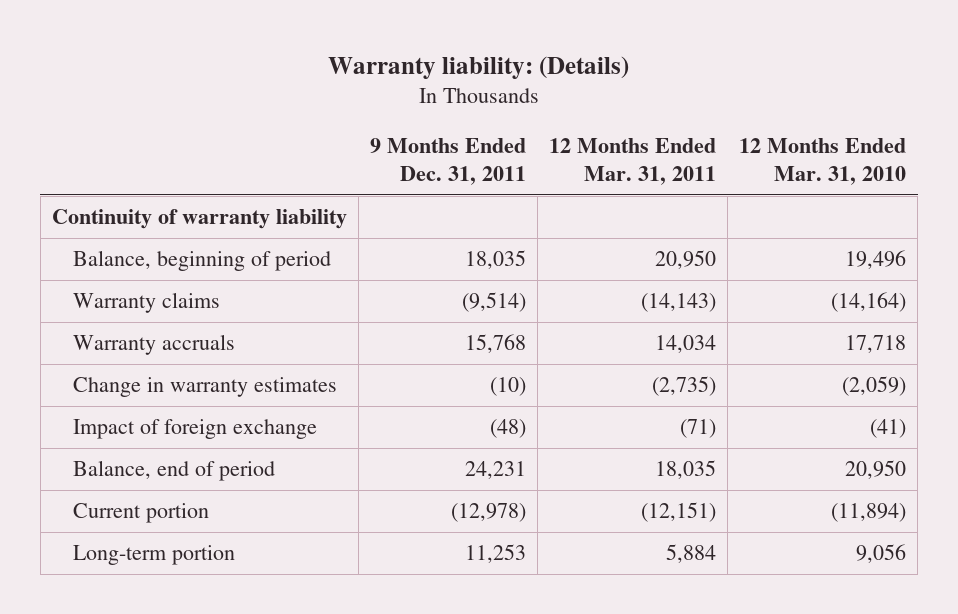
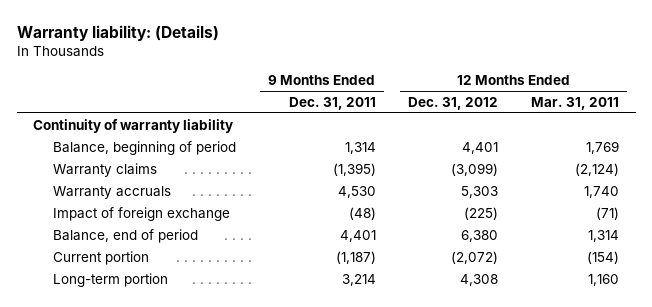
- | 9 Months Ended Dec. 31, 2011 | 12 Months Ended Mar. 31, 2011 | 12 Months Ended Mar. 31, 2010
+ | 9 Months Ended Dec. 31, 2011 | 12 Months Ended Dec. 31, 2012 | 12 Months Ended Mar. 31, 2011
- Balance, beginning of period | 18,035 | 20,950 | 19,496
- Warranty claims | (9,514) | (14,143) | (14,164)
- Warranty accruals | 15,768 | 14,034 | 17,718
- Change in warranty estimates | (10) | (2,735) | (2,059)
+ Balance, beginning of period | 1,314 | 4,401 | 1,769
+ Warranty claims | (1,395) | (3,099) | (2,124)
+ Warranty accruals | 4,530 | 5,303 | 1,740
- Balance, end of period | 24,231 | 18,035 | 20,950
- Current portion | (12,978) | (12,151) | (11,894)
- Long-term portion | 11,253 | 5,884 | 9,056
+ Balance, end of period | 4,401 | 6,380 | 1,314
+ Current portion | (1,187) | (2,072) | (154)
+ Long-term portion | 3,214 | 4,308 | 1,160

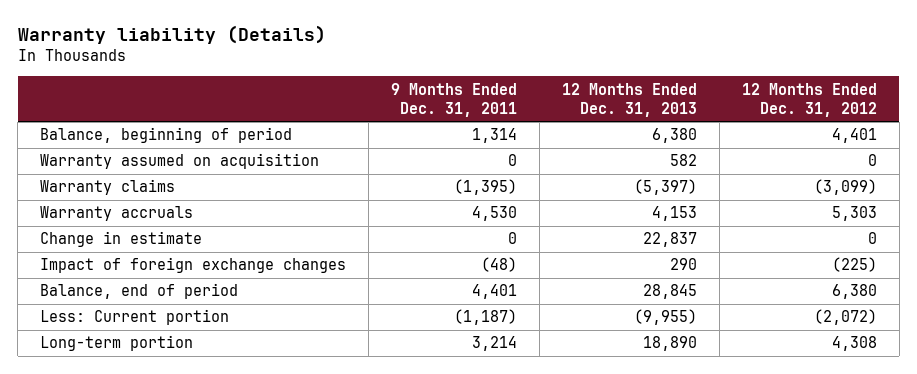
- Warranty liability: (Details)
+ Warranty liability (Details)
- | 9 Months Ended Dec. 31, 2011 | 12 Months Ended Dec. 31, 2012 | 12 Months Ended Mar. 31, 2011
+ | 9 Months Ended Dec. 31, 2011 | 12 Months Ended Dec. 31, 2013 | 12 Months Ended Dec. 31, 2012
- Continuity of warranty liability
+ Warranty assumed on acquisition | 0 | 582 | 0
- Impact of foreign exchange | (48) | (225) | (71)
+ Change in estimate | 0 | 22,837 | 0
+ Impact of foreign exchange changes | (48) | 290 | (225)
- Current portion | (1,187) | (2,072) | (154)
+ Less: Current portion | (1,187) | (9,955) | (2,072)

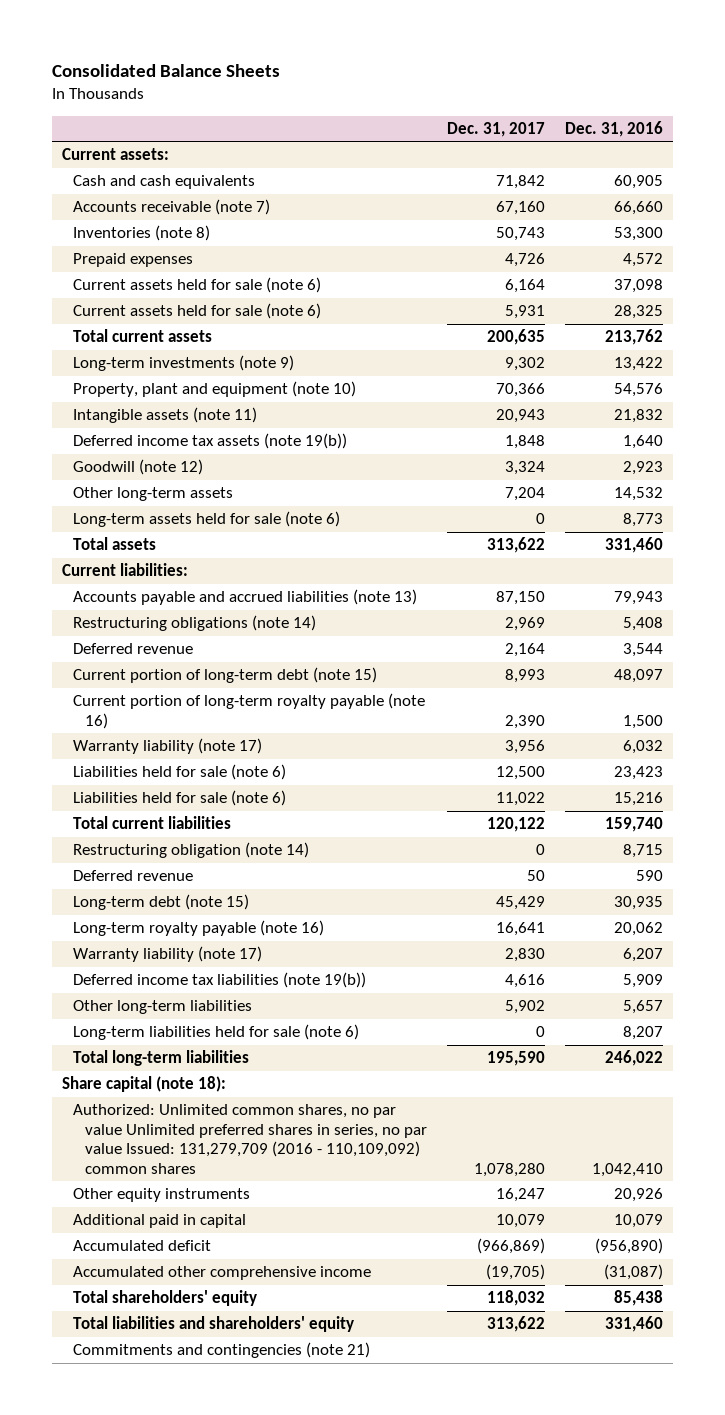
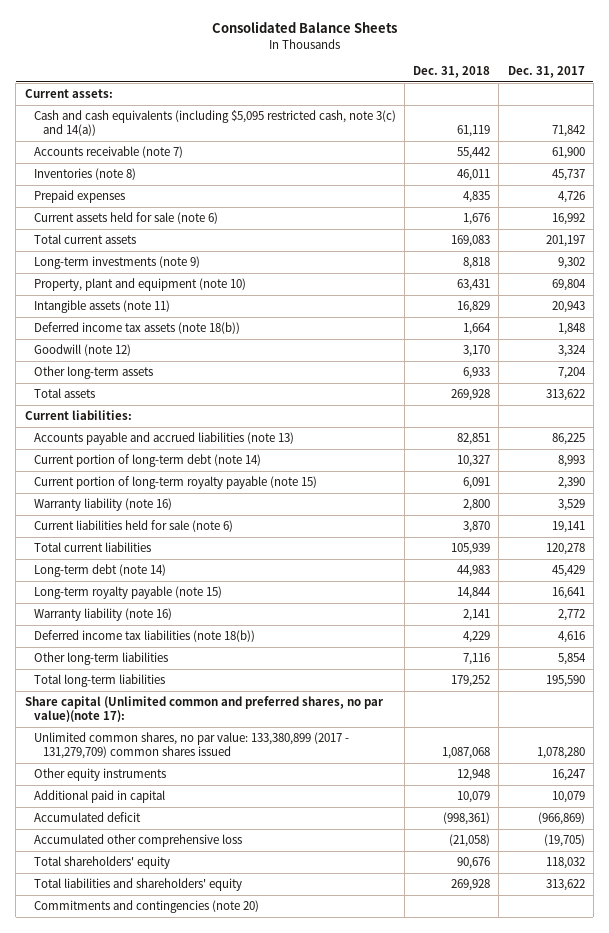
- | Dec. 31, 2017 | Dec. 31, 2016
+ | Dec. 31, 2018 | Dec. 31, 2017
- Cash and cash equivalents | 71,842 | 60,905
- Accounts receivable (note 7) | 67,160 | 66,660
- Inventories (note 8) | 50,743 | 53,300
+ Cash and cash equivalents (including $5,095 restricted cash, note 3(c) and 14(a)) | 61,119 | 71,842
+ Accounts receivable (note 7) | 55,442 | 61,900
+ Inventories (note 8) | 46,011 | 45,737
- Current assets held for sale (note 6) | 6,164 | 37,098
- Current assets held for sale (note 6) | 5,931 | 28,325
- Total current assets | 200,635 | 213,762
+ Current assets held for sale (note 6) | 1,676 | 16,992
+ Total current assets | 169,083 | 201,197
- Property, plant and equipment (note 10) | 70,366 | 54,576
+ Property, plant and equipment (note 10) | 63,431 | 69,804
- Deferred income tax assets (note 19(b)) | 1,848 | 1,640
+ Deferred income tax assets (note 18(b)) | 1,664 | 1,848
- Long-term assets held for sale (note 6) | 0 | 8,773
- Accounts payable and accrued liabilities (note 13) | 87,150 | 79,943
- Restructuring obligations (note 14) | 2,969 | 5,408
- Deferred revenue | 2,164 | 3,544
- Current portion of long-term debt (note 15) | 8,993 | 48,097
- Current portion of long-term royalty payable (note 16) | 2,390 | 1,500
- Warranty liability (note 17) | 3,956 | 6,032
- Liabilities held for sale (note 6) | 12,500 | 23,423
- Liabilities held for sale (note 6) | 11,022 | 15,216
- Total current liabilities | 120,122 | 159,740
- Restructuring obligation (note 14) | 0 | 8,715
- Deferred revenue | 50 | 590
- Long-term debt (note 15) | 45,429 | 30,935
- Long-term royalty payable (note 16) | 16,641 | 20,062
- Warranty liability (note 17) | 2,830 | 6,207
- Deferred income tax liabilities (note 19(b)) | 4,616 | 5,909
- Other long-term liabilities | 5,902 | 5,657
- Long-term liabilities held for sale (note 6) | 0 | 8,207
+ Accounts payable and accrued liabilities (note 13) | 82,851 | 86,225
+ Current portion of long-term debt (note 14) | 10,327 | 8,993
+ Current portion of long-term royalty payable (note 15) | 6,091 | 2,390
+ Warranty liability (note 16) | 2,800 | 3,529
+ Current liabilities held for sale (note 6) | 3,870 | 19,141
+ Total current liabilities | 105,939 | 120,278
+ Long-term debt (note 14) | 44,983 | 45,429
+ Long-term royalty payable (note 15) | 14,844 | 16,641
+ Warranty liability (note 16) | 2,141 | 2,772
+ Deferred income tax liabilities (note 18(b)) | 4,229 | 4,616
+ Other long-term liabilities | 7,116 | 5,854
- Share capital (note 18):
- Authorized: Unlimited common shares, no par value Unlimited preferred shares in series, no par value Issued: 131,279,709 (2016 - 110,109,092) common shares | 1,078,280 | 1,042,410
+ Share capital (Unlimited common and preferred shares, no par value)(note 17):
+ Unlimited common shares, no par value: 133,380,899 (2017 - 131,279,709) common shares issued | 1,087,068 | 1,078,280
- Accumulated other comprehensive income | (19,705) | (31,087)
+ Accumulated other comprehensive loss | (21,058) | (19,705)
- Commitments and contingencies (note 21)
+ Commitments and contingencies (note 20)

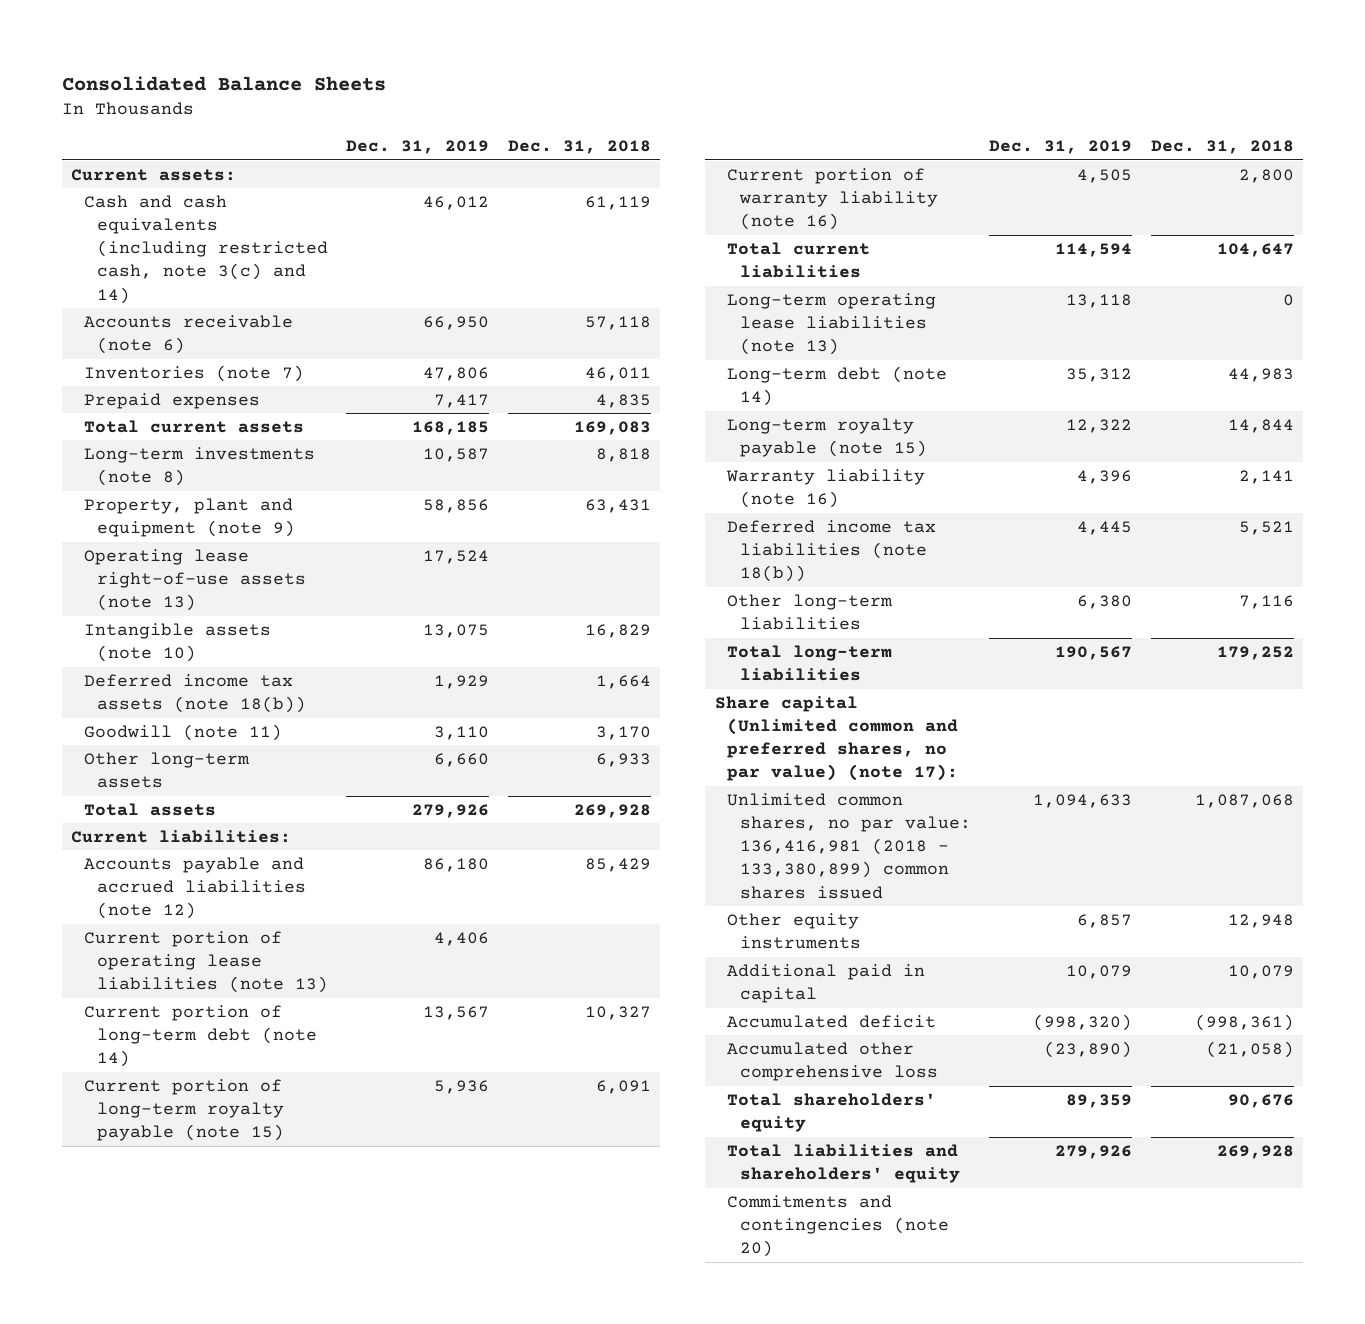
- | Dec. 31, 2018 | Dec. 31, 2017
+ | Dec. 31, 2019 | Dec. 31, 2018
- Cash and cash equivalents (including $5,095 restricted cash, note 3(c) and 14(a)) | 61,119 | 71,842
- Accounts receivable (note 7) | 55,442 | 61,900
- Inventories (note 8) | 46,011 | 45,737
+ Cash and cash equivalents (including restricted cash, note 3(c) and 14) | 46,012 | 61,119
+ Accounts receivable (note 6) | 66,950 | 57,118
+ Inventories (note 7) | 47,806 | 46,011
- Current assets held for sale (note 6) | 1,676 | 16,992
- Long-term investments (note 9) | 8,818 | 9,302
- Property, plant and equipment (note 10) | 63,431 | 69,804
- Intangible assets (note 11) | 16,829 | 20,943
+ Long-term investments (note 8) | 10,587 | 8,818
+ Property, plant and equipment (note 9) | 58,856 | 63,431
+ Operating lease right-of-use assets (note 13) | 17,524 |
+ Intangible assets (note 10) | 13,075 | 16,829
- Goodwill (note 12) | 3,170 | 3,324
+ Goodwill (note 11) | 3,110 | 3,170
- Accounts payable and accrued liabilities (note 13) | 82,851 | 86,225
+ Accounts payable and accrued liabilities (note 12) | 86,180 | 85,429
+ Current portion of operating lease liabilities (note 13) | 4,406 |
- Warranty liability (note 16) | 2,800 | 3,529
- Current liabilities held for sale (note 6) | 3,870 | 19,141
- Total current liabilities | 105,939 | 120,278
+ Current portion of warranty liability (note 16) | 4,505 | 2,800
+ Total current liabilities | 114,594 | 104,647
+ Long-term operating lease liabilities (note 13) | 13,118 | 0
- Deferred income tax liabilities (note 18(b)) | 4,229 | 4,616
+ Deferred income tax liabilities (note 18(b)) | 4,445 | 5,521
- Share capital (Unlimited common and preferred shares, no par value)(note 17):
- Unlimited common shares, no par value: 133,380,899 (2017 - 131,279,709) common shares issued | 1,087,068 | 1,078,280
+ Share capital (Unlimited common and preferred shares, no par value) (note 17):
+ Unlimited common shares, no par value: 136,416,981 (2018 - 133,380,899) common shares issued | 1,094,633 | 1,087,068

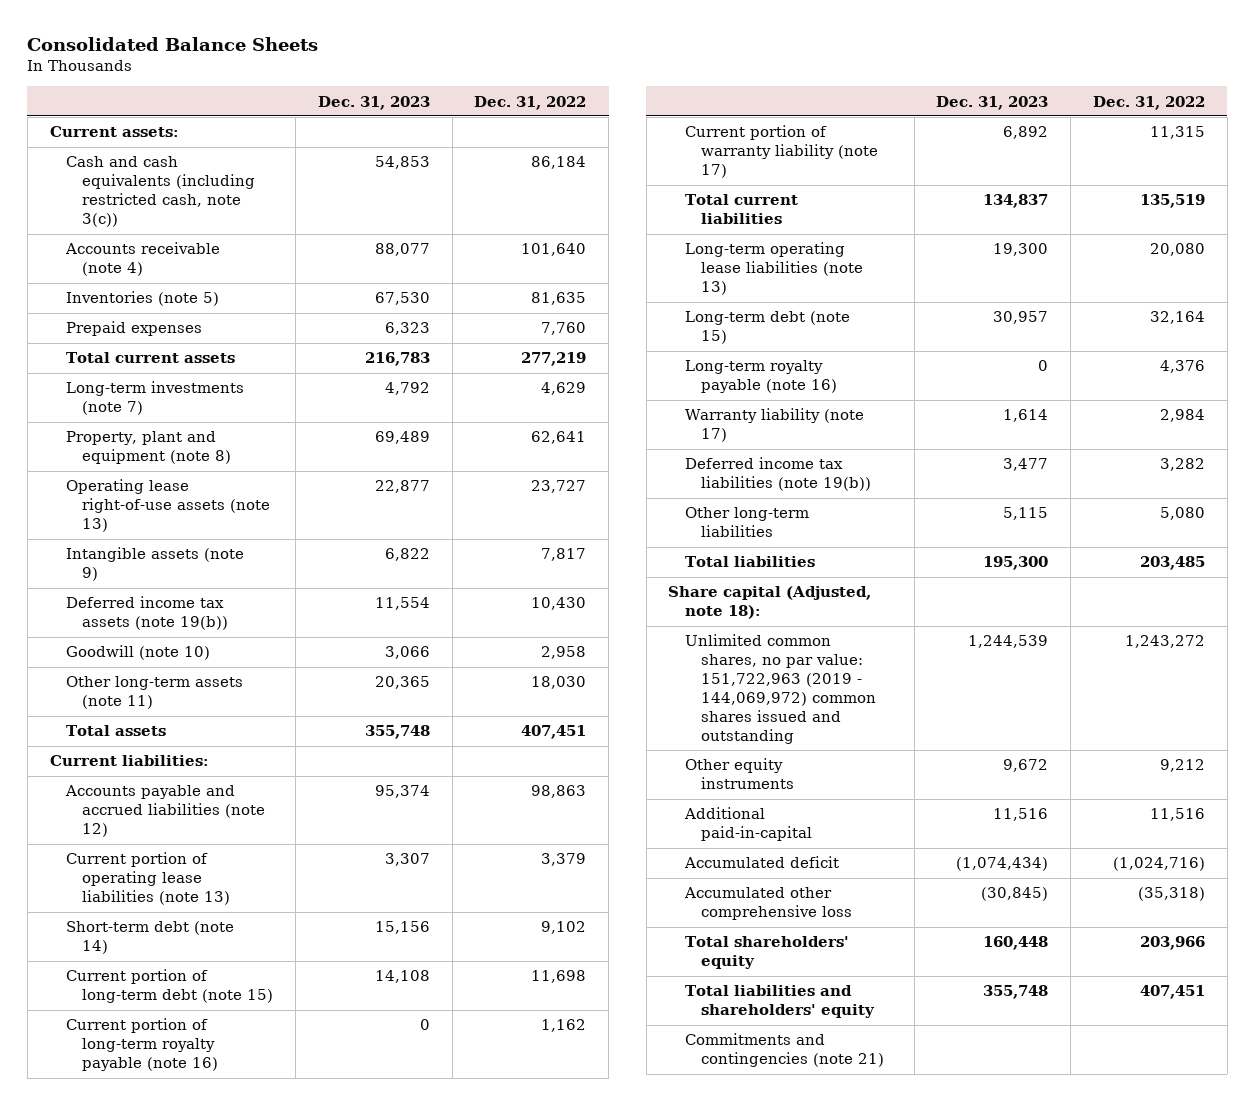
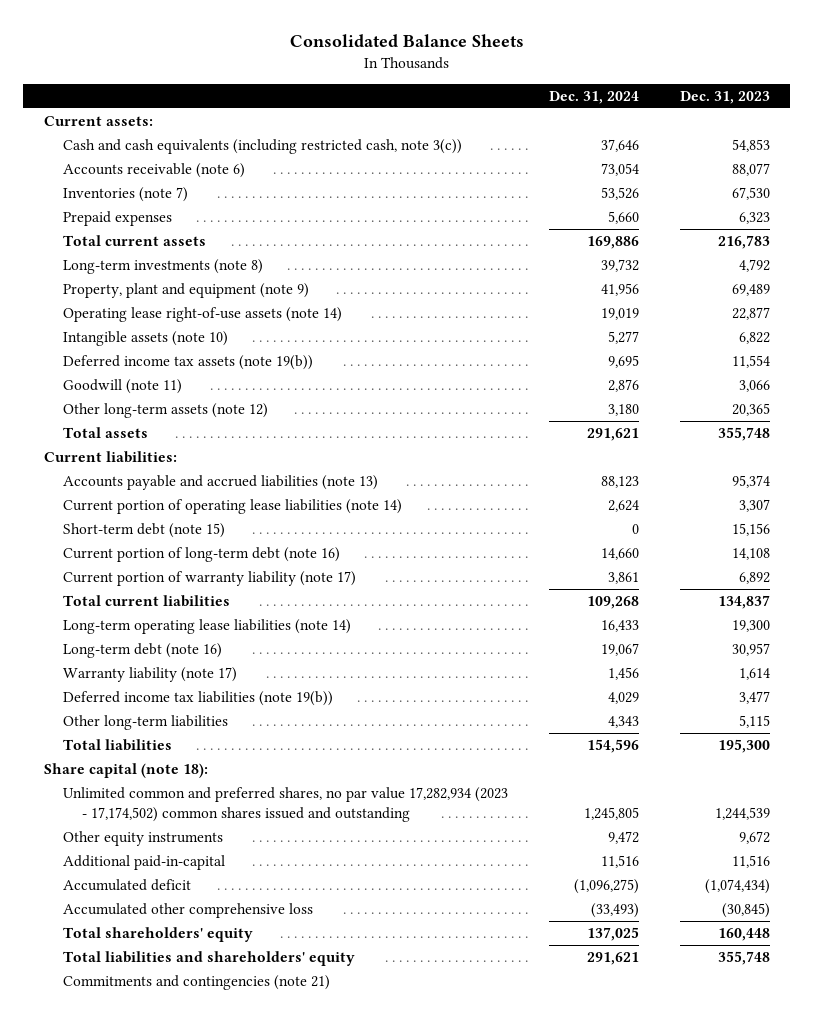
- | Dec. 31, 2023 | Dec. 31, 2022
+ | Dec. 31, 2024 | Dec. 31, 2023
- Accounts receivable (note 4) | 88,077 | 101,640
- Inventories (note 5) | 67,530 | 81,635
+ Accounts receivable (note 6) | 73,054 | 88,077
+ Inventories (note 7) | 53,526 | 67,530
- Long-term investments (note 7) | 4,792 | 4,629
- Property, plant and equipment (note 8) | 69,489 | 62,641
- Operating lease right-of-use assets (note 13) | 22,877 | 23,727
- Intangible assets (note 9) | 6,822 | 7,817
+ Long-term investments (note 8) | 39,732 | 4,792
+ Property, plant and equipment (note 9) | 41,956 | 69,489
+ Operating lease right-of-use assets (note 14) | 19,019 | 22,877
+ Intangible assets (note 10) | 5,277 | 6,822
- Goodwill (note 10) | 3,066 | 2,958
- Other long-term assets (note 11) | 20,365 | 18,030
+ Goodwill (note 11) | 2,876 | 3,066
+ Other long-term assets (note 12) | 3,180 | 20,365
- Accounts payable and accrued liabilities (note 12) | 95,374 | 98,863
- Current portion of operating lease liabilities (note 13) | 3,307 | 3,379
- Short-term debt (note 14) | 15,156 | 9,102
- Current portion of long-term debt (note 15) | 14,108 | 11,698
- Current portion of long-term royalty payable (note 16) | 0 | 1,162
+ Accounts payable and accrued liabilities (note 13) | 88,123 | 95,374
+ Current portion of operating lease liabilities (note 14) | 2,624 | 3,307
+ Short-term debt (note 15) | 0 | 15,156
+ Current portion of long-term debt (note 16) | 14,660 | 14,108
- Long-term operating lease liabilities (note 13) | 19,300 | 20,080
- Long-term debt (note 15) | 30,957 | 32,164
- Long-term royalty payable (note 16) | 0 | 4,376
+ Long-term operating lease liabilities (note 14) | 16,433 | 19,300
+ Long-term debt (note 16) | 19,067 | 30,957
- Share capital (Adjusted, note 18):
- Unlimited common shares, no par value: 151,722,963 (2019 - 144,069,972) common shares issued and outstanding | 1,244,539 | 1,243,272
+ Share capital (note 18):
+ Unlimited common and preferred shares, no par value 17,282,934 (2023 - 17,174,502) common shares issued and outstanding | 1,245,805 | 1,244,539

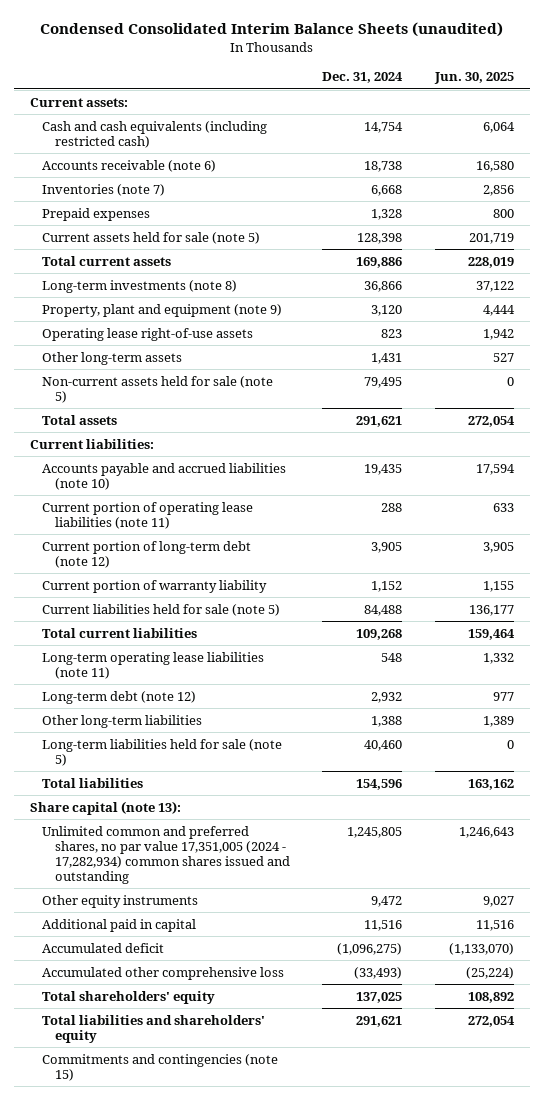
- Consolidated Balance Sheets
+ Condensed Consolidated Interim Balance Sheets (unaudited)
- | Dec. 31, 2024 | Dec. 31, 2023
+ | Dec. 31, 2024 | Jun. 30, 2025
- Cash and cash equivalents (including restricted cash, note 3(c)) | 37,646 | 54,853
- Accounts receivable (note 6) | 73,054 | 88,077
- Inventories (note 7) | 53,526 | 67,530
- Prepaid expenses | 5,660 | 6,323
+ Cash and cash equivalents (including restricted cash) | 14,754 | 6,064
+ Accounts receivable (note 6) | 18,738 | 16,580
+ Inventories (note 7) | 6,668 | 2,856
+ Prepaid expenses | 1,328 | 800
+ Current assets held for sale (note 5) | 128,398 | 201,719
- Long-term investments (note 8) | 39,732 | 4,792
- Property, plant and equipment (note 9) | 41,956 | 69,489
- Operating lease right-of-use assets (note 14) | 19,019 | 22,877
- Intangible assets (note 10) | 5,277 | 6,822
- Deferred income tax assets (note 19(b)) | 9,695 | 11,554
- Goodwill (note 11) | 2,876 | 3,066
- Other long-term assets (note 12) | 3,180 | 20,365
+ Long-term investments (note 8) | 36,866 | 37,122
+ Property, plant and equipment (note 9) | 3,120 | 4,444
+ Operating lease right-of-use assets | 823 | 1,942
+ Other long-term assets | 1,431 | 527
+ Non-current assets held for sale (note 5) | 79,495 | 0
- Accounts payable and accrued liabilities (note 13) | 88,123 | 95,374
- Current portion of operating lease liabilities (note 14) | 2,624 | 3,307
- Short-term debt (note 15) | 0 | 15,156
- Current portion of long-term debt (note 16) | 14,660 | 14,108
- Current portion of warranty liability (note 17) | 3,861 | 6,892
+ Accounts payable and accrued liabilities (note 10) | 19,435 | 17,594
+ Current portion of operating lease liabilities (note 11) | 288 | 633
+ Current portion of long-term debt (note 12) | 3,905 | 3,905
+ Current portion of warranty liability | 1,152 | 1,155
+ Current liabilities held for sale (note 5) | 84,488 | 136,177
- Long-term operating lease liabilities (note 14) | 16,433 | 19,300
- Long-term debt (note 16) | 19,067 | 30,957
- Warranty liability (note 17) | 1,456 | 1,614
- Deferred income tax liabilities (note 19(b)) | 4,029 | 3,477
- Other long-term liabilities | 4,343 | 5,115
+ Long-term operating lease liabilities (note 11) | 548 | 1,332
+ Long-term debt (note 12) | 2,932 | 977
+ Other long-term liabilities | 1,388 | 1,389
+ Long-term liabilities held for sale (note 5) | 40,460 | 0
- Share capital (note 18):
- Unlimited common and preferred shares, no par value 17,282,934 (2023 - 17,174,502) common shares issued and outstanding | 1,245,805 | 1,244,539
+ Share capital (note 13):
+ Unlimited common and preferred shares, no par value 17,351,005 (2024 - 17,282,934) common shares issued and outstanding | 1,245,805 | 1,246,643
- Additional paid-in-capital | 11,516 | 11,516
+ Additional paid in capital | 11,516 | 11,516
- Commitments and contingencies (note 21)
+ Commitments and contingencies (note 15)

